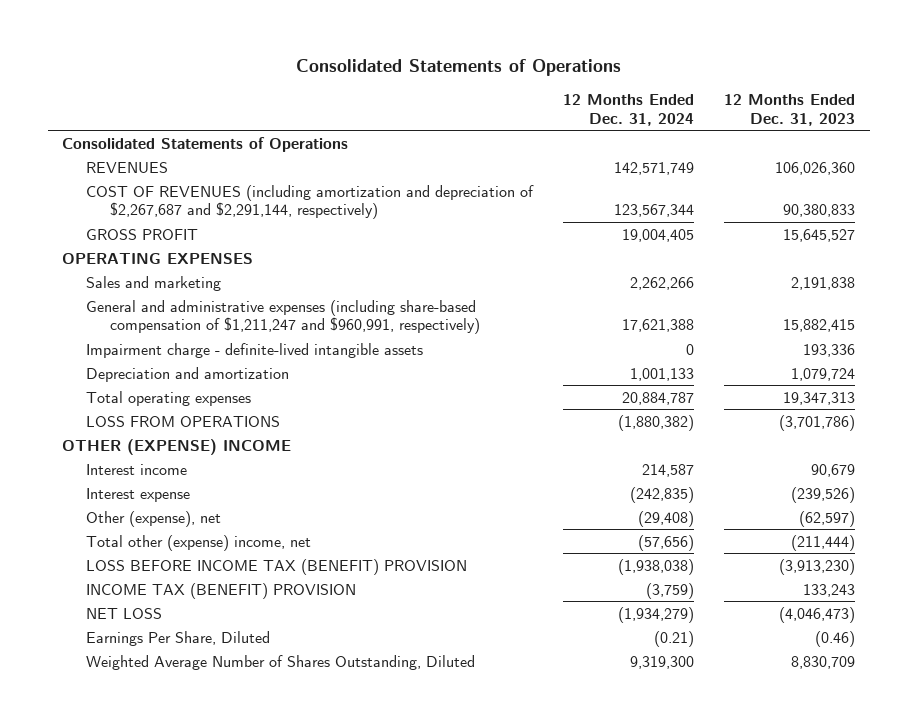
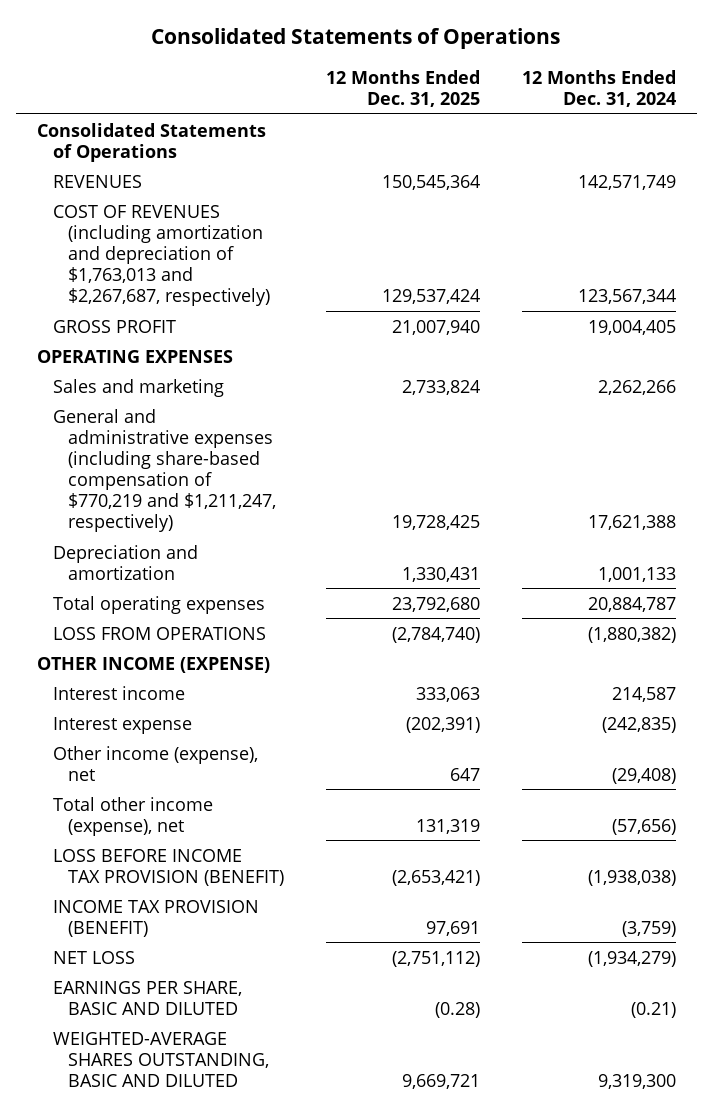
- | 12 Months Ended Dec. 31, 2024 | 12 Months Ended Dec. 31, 2023
+ | 12 Months Ended Dec. 31, 2025 | 12 Months Ended Dec. 31, 2024
- COST OF REVENUES (including amortization and depreciation of $2,267,687 and $2,291,144, respectively) | 123,567,344 | 90,380,833
+ COST OF REVENUES (including amortization and depreciation of $1,763,013 and $2,267,687, respectively) | 129,537,424 | 123,567,344
- General and administrative expenses (including share-based compensation of $1,211,247 and $960,991, respectively) | 17,621,388 | 15,882,415
- Impairment charge - definite-lived intangible assets | 0 | 193,336
+ General and administrative expenses (including share-based compensation of $770,219 and $1,211,247, respectively) | 19,728,425 | 17,621,388
- OTHER (EXPENSE) INCOME
+ OTHER INCOME (EXPENSE)
- Other (expense), net | (29,408) | (62,597)
- Total other (expense) income, net | (57,656) | (211,444)
- LOSS BEFORE INCOME TAX (BENEFIT) PROVISION | (1,938,038) | (3,913,230)
- INCOME TAX (BENEFIT) PROVISION | (3,759) | 133,243
+ Other income (expense), net | 647 | (29,408)
+ Total other income (expense), net | 131,319 | (57,656)
+ LOSS BEFORE INCOME TAX PROVISION (BENEFIT) | (2,653,421) | (1,938,038)
+ INCOME TAX PROVISION (BENEFIT) | 97,691 | (3,759)
- Earnings Per Share, Diluted | (0.21) | (0.46)
- Weighted Average Number of Shares Outstanding, Diluted | 9,319,300 | 8,830,709
+ EARNINGS PER SHARE, BASIC AND DILUTED | (0.28) | (0.21)
+ WEIGHTED-AVERAGE SHARES OUTSTANDING, BASIC AND DILUTED | 9,669,721 | 9,319,300

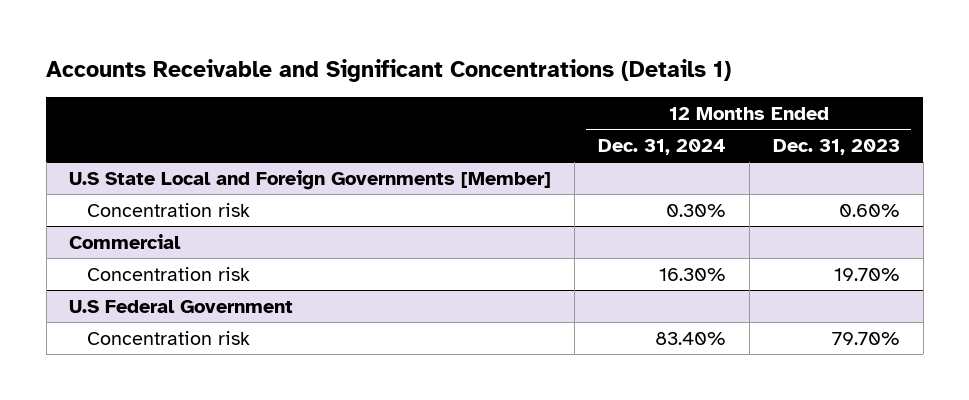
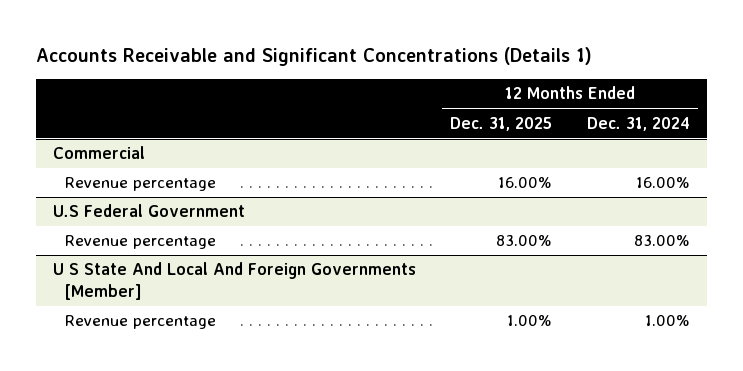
- | 12 Months Ended Dec. 31, 2024 | 12 Months Ended Dec. 31, 2023
+ | 12 Months Ended Dec. 31, 2025 | 12 Months Ended Dec. 31, 2024
- U.S State Local and Foreign Governments [Member]
- Concentration risk | 0.30% | 0.60%
@ Commercial
- Concentration risk | 16.30% | 19.70%
+ Revenue percentage | 16.00% | 16.00%
@ U.S Federal Government
- Concentration risk | 83.40% | 79.70%
+ Revenue percentage | 83.00% | 83.00%
+ U S State And Local And Foreign Governments [Member]
+ Revenue percentage | 1.00% | 1.00%

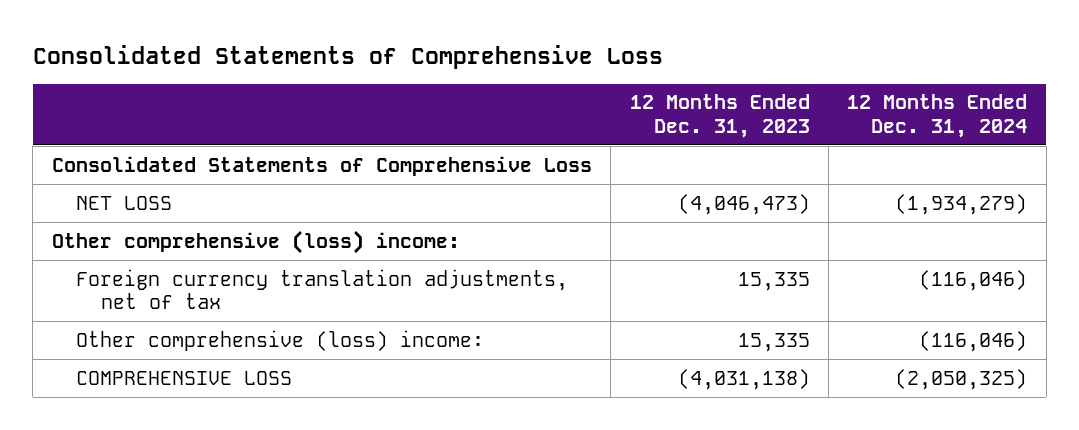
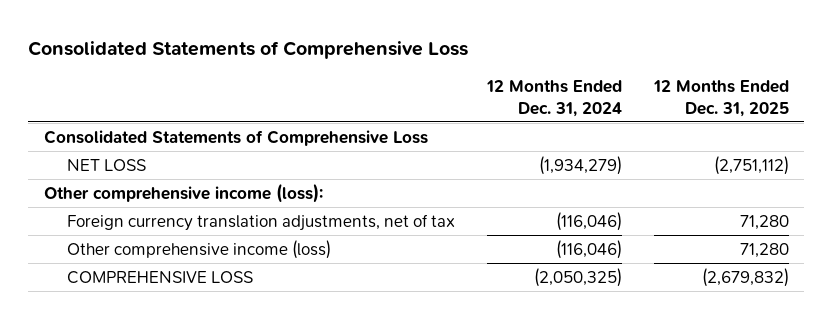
- | 12 Months Ended Dec. 31, 2023 | 12 Months Ended Dec. 31, 2024
+ | 12 Months Ended Dec. 31, 2024 | 12 Months Ended Dec. 31, 2025
- Other comprehensive (loss) income:
+ Other comprehensive income (loss):
- Other comprehensive (loss) income: | 15,335 | (116,046)
+ Other comprehensive income (loss) | (116,046) | 71,280

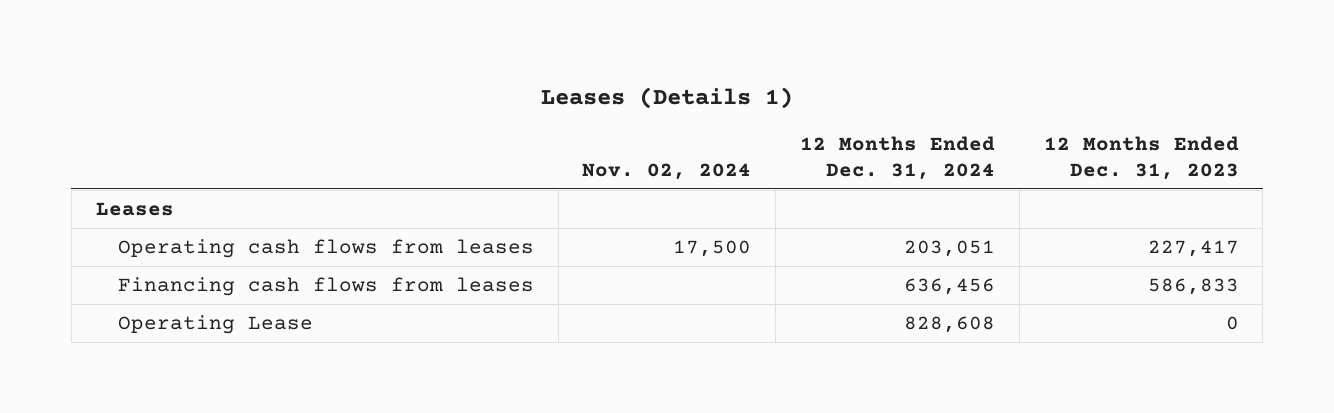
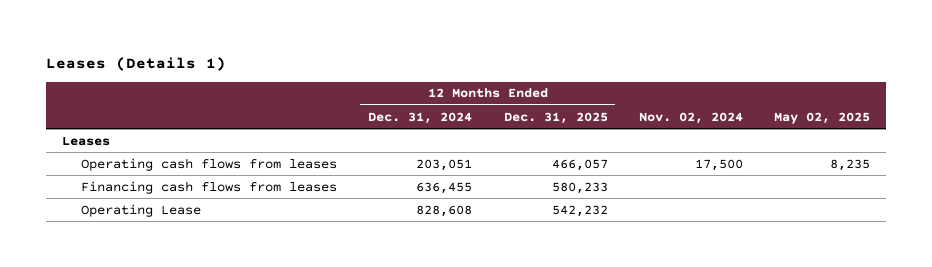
- | Nov. 02, 2024 | 12 Months Ended Dec. 31, 2024 | 12 Months Ended Dec. 31, 2023
+ | 12 Months Ended Dec. 31, 2024 | 12 Months Ended Dec. 31, 2025 | Nov. 02, 2024 | May 02, 2025
- Financing cash flows from leases | | 636,456 | 586,833
+ Financing cash flows from leases | 636,455 | 580,233 | |

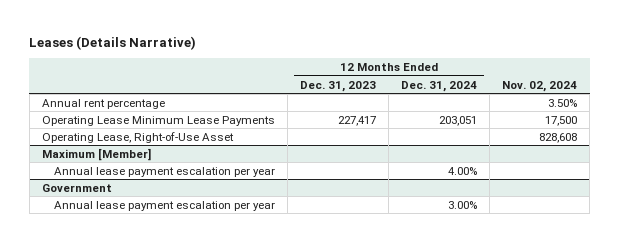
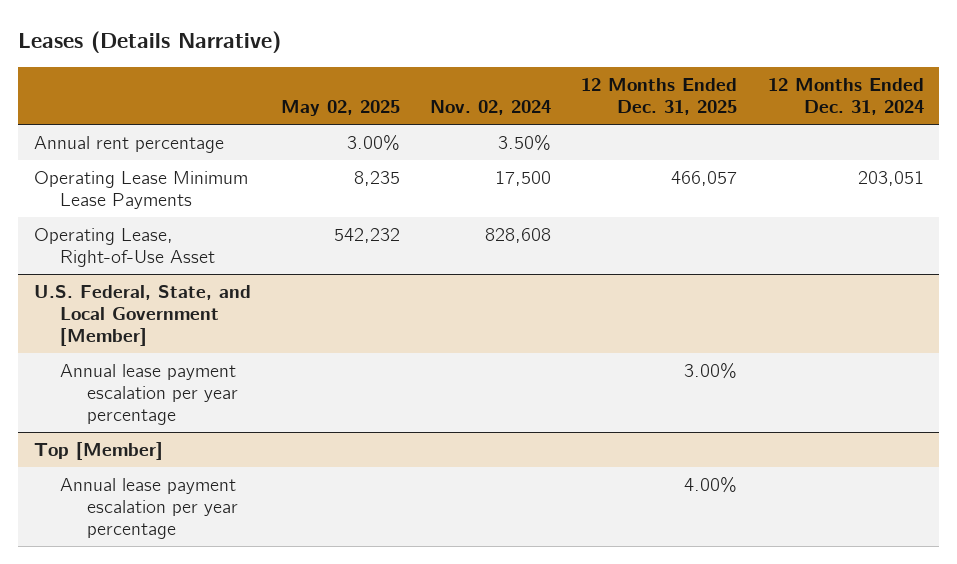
- | 12 Months Ended Dec. 31, 2023 | 12 Months Ended Dec. 31, 2024 | Nov. 02, 2024
+ | May 02, 2025 | Nov. 02, 2024 | 12 Months Ended Dec. 31, 2025 | 12 Months Ended Dec. 31, 2024
- Maximum [Member]
- Annual lease payment escalation per year | | 4.00% |
- Government
- Annual lease payment escalation per year | | 3.00% |
+ U.S. Federal, State, and Local Government [Member]
+ Annual lease payment escalation per year percentage | | | 3.00% |
+ Top [Member]
+ Annual lease payment escalation per year percentage | | | 4.00% |

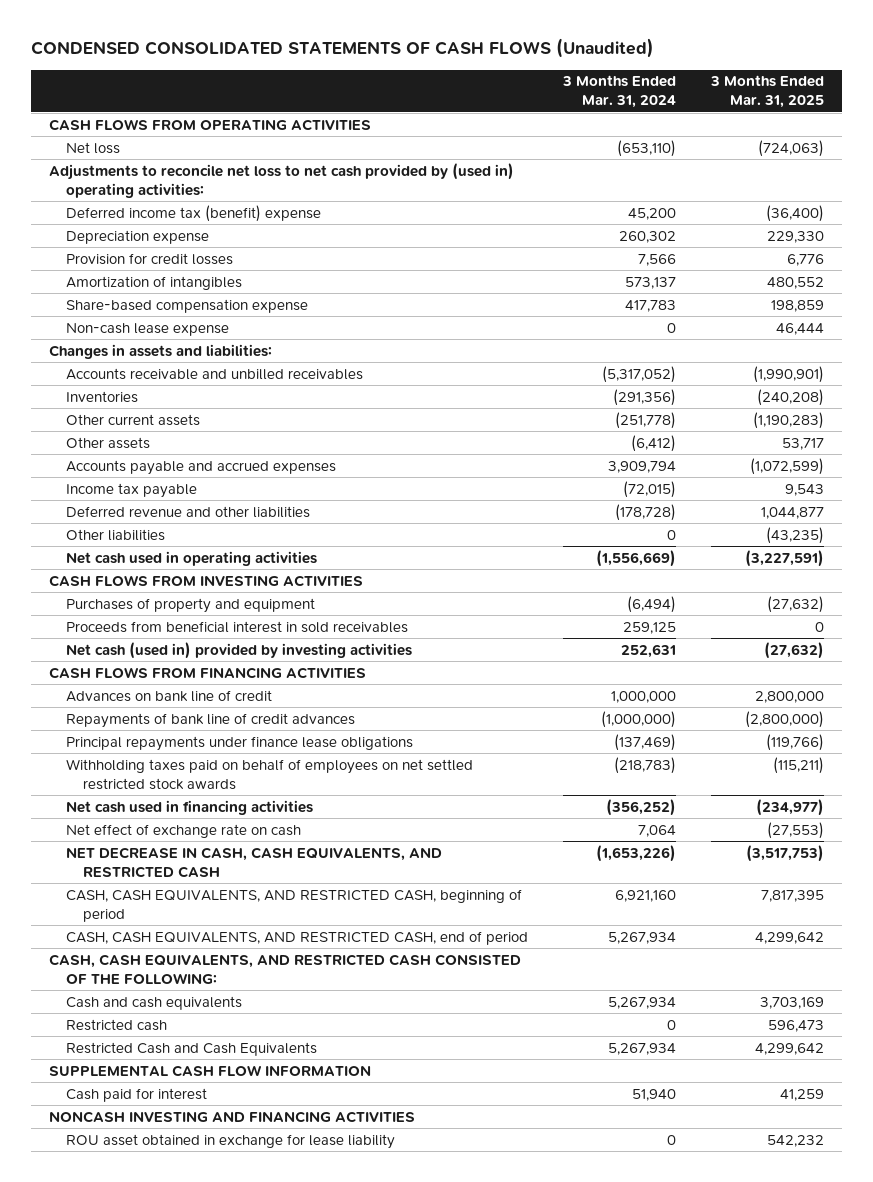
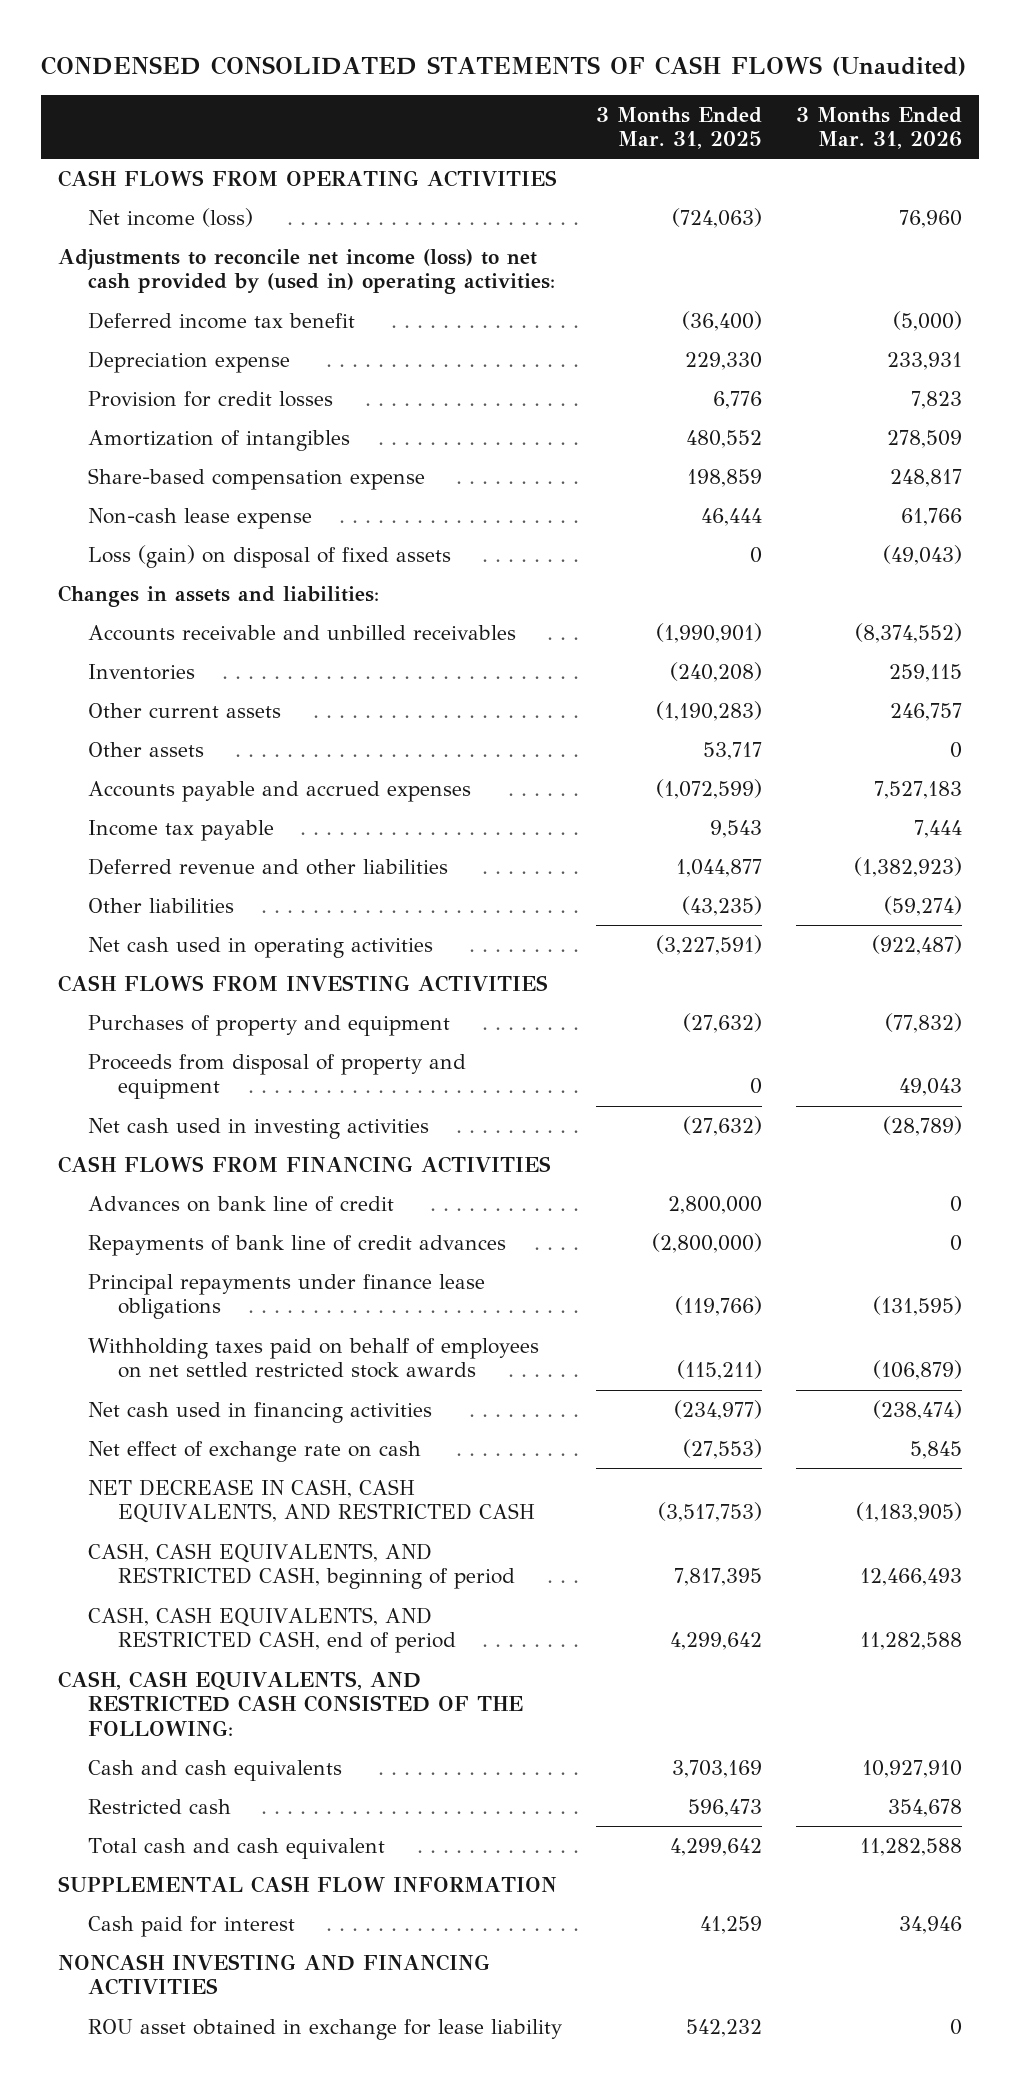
- | 3 Months Ended Mar. 31, 2024 | 3 Months Ended Mar. 31, 2025
+ | 3 Months Ended Mar. 31, 2025 | 3 Months Ended Mar. 31, 2026
- Net loss | (653,110) | (724,063)
- Adjustments to reconcile net loss to net cash provided by (used in) operating activities:
- Deferred income tax (benefit) expense | 45,200 | (36,400)
+ Net income (loss) | (724,063) | 76,960
+ Adjustments to reconcile net income (loss) to net cash provided by (used in) operating activities:
+ Deferred income tax benefit | (36,400) | (5,000)
+ Loss (gain) on disposal of fixed assets | 0 | (49,043)
- Proceeds from beneficial interest in sold receivables | 259,125 | 0
- Net cash (used in) provided by investing activities | 252,631 | (27,632)
+ Proceeds from disposal of property and equipment | 0 | 49,043
+ Net cash used in investing activities | (27,632) | (28,789)
- Restricted Cash and Cash Equivalents | 5,267,934 | 4,299,642
+ Total cash and cash equivalent | 4,299,642 | 11,282,588

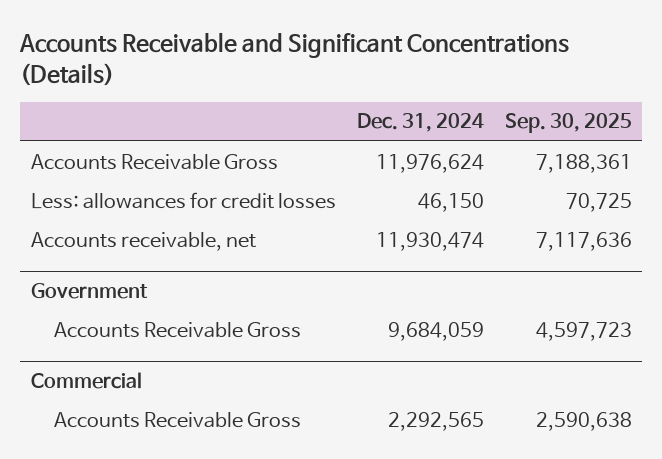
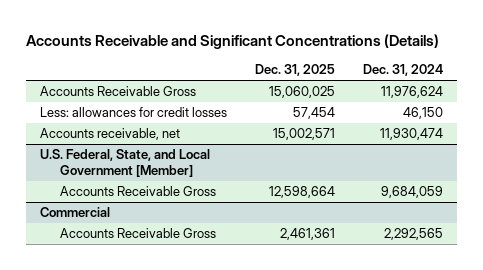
- | Dec. 31, 2024 | Sep. 30, 2025
+ | Dec. 31, 2025 | Dec. 31, 2024
- Government
+ U.S. Federal, State, and Local Government [Member]

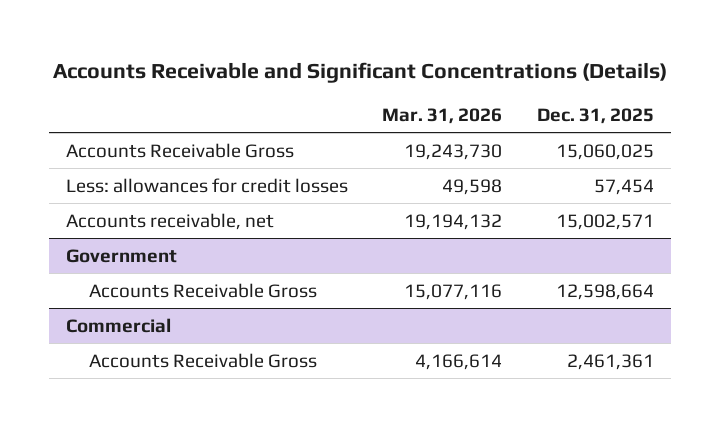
- | Dec. 31, 2025 | Dec. 31, 2024
+ | Mar. 31, 2026 | Dec. 31, 2025
- U.S. Federal, State, and Local Government [Member]
+ Government

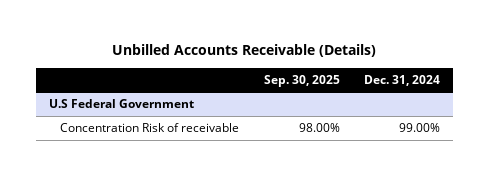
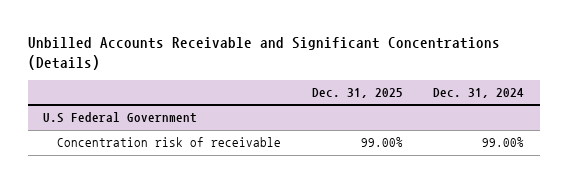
- Unbilled Accounts Receivable (Details)
+ Unbilled Accounts Receivable and Significant Concentrations (Details)
- | Sep. 30, 2025 | Dec. 31, 2024
+ | Dec. 31, 2025 | Dec. 31, 2024
@ U.S Federal Government
- Concentration Risk of receivable | 98.00% | 99.00%
+ Concentration risk of receivable | 99.00% | 99.00%

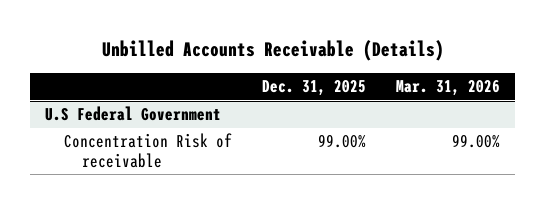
- Unbilled Accounts Receivable and Significant Concentrations (Details)
+ Unbilled Accounts Receivable (Details)
- | Dec. 31, 2025 | Dec. 31, 2024
+ | Dec. 31, 2025 | Mar. 31, 2026
@ U.S Federal Government
- Concentration risk of receivable | 99.00% | 99.00%
+ Concentration Risk of receivable | 99.00% | 99.00%

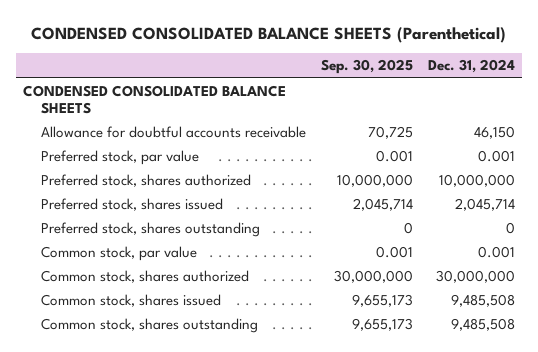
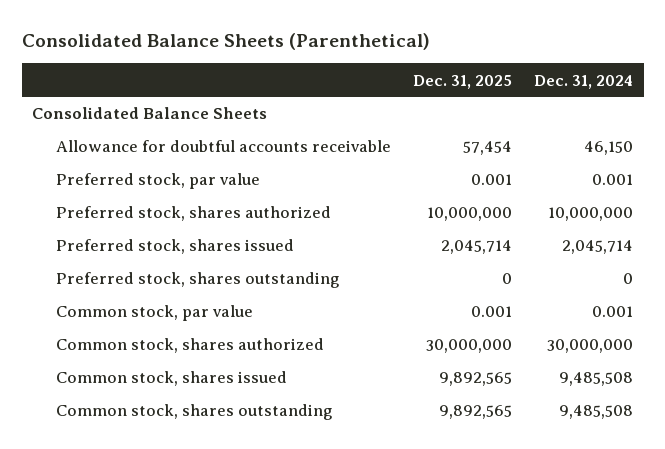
- CONDENSED CONSOLIDATED BALANCE SHEETS (Parenthetical)
+ Consolidated Balance Sheets (Parenthetical)
- | Sep. 30, 2025 | Dec. 31, 2024
+ | Dec. 31, 2025 | Dec. 31, 2024
- CONDENSED CONSOLIDATED BALANCE SHEETS
+ Consolidated Balance Sheets

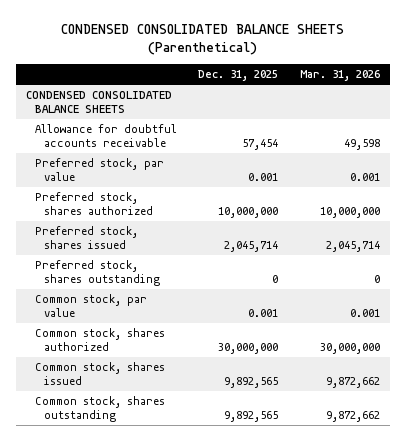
- Consolidated Balance Sheets (Parenthetical)
+ CONDENSED CONSOLIDATED BALANCE SHEETS (Parenthetical)
- | Dec. 31, 2025 | Dec. 31, 2024
+ | Dec. 31, 2025 | Mar. 31, 2026
- Consolidated Balance Sheets
+ CONDENSED CONSOLIDATED BALANCE SHEETS

